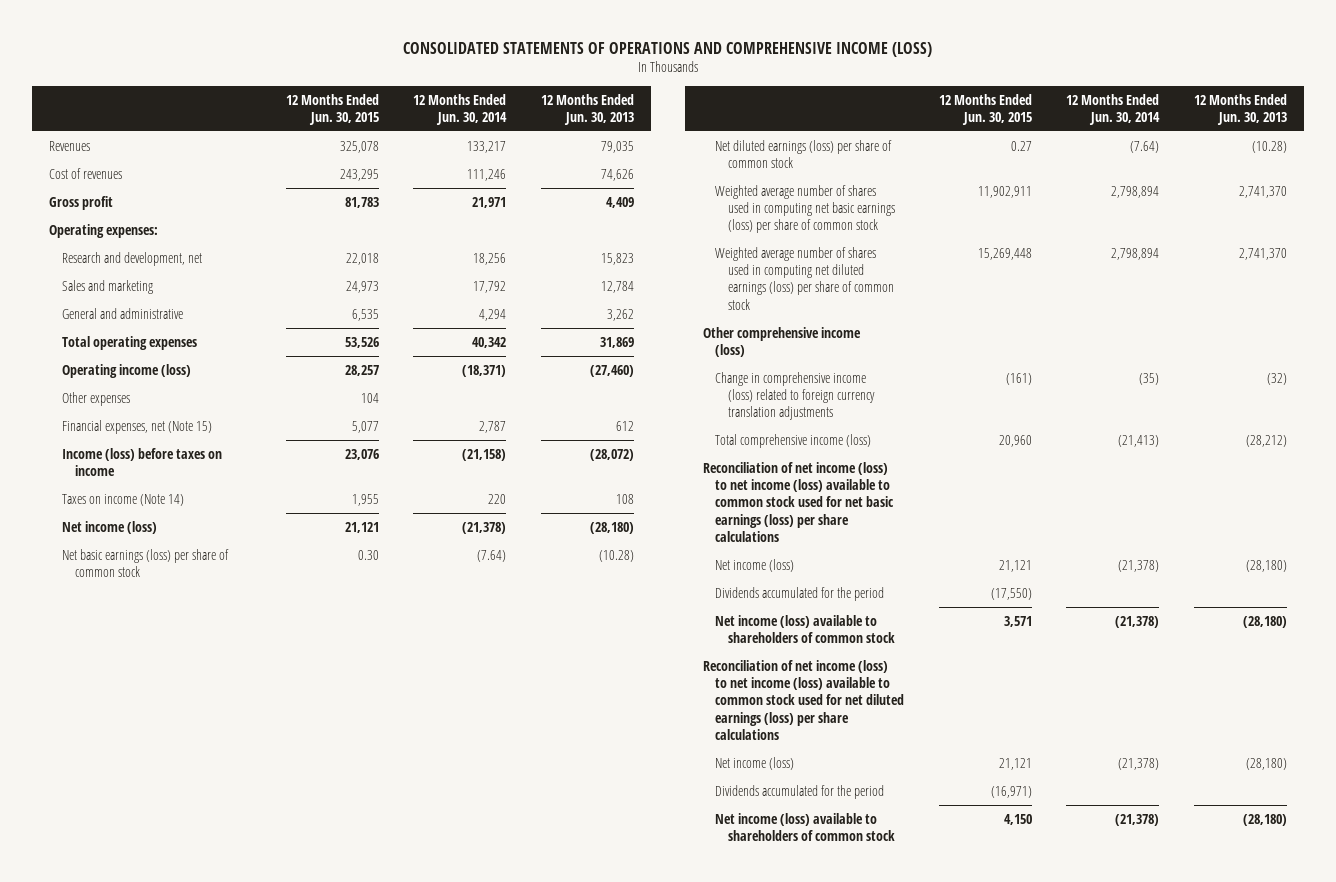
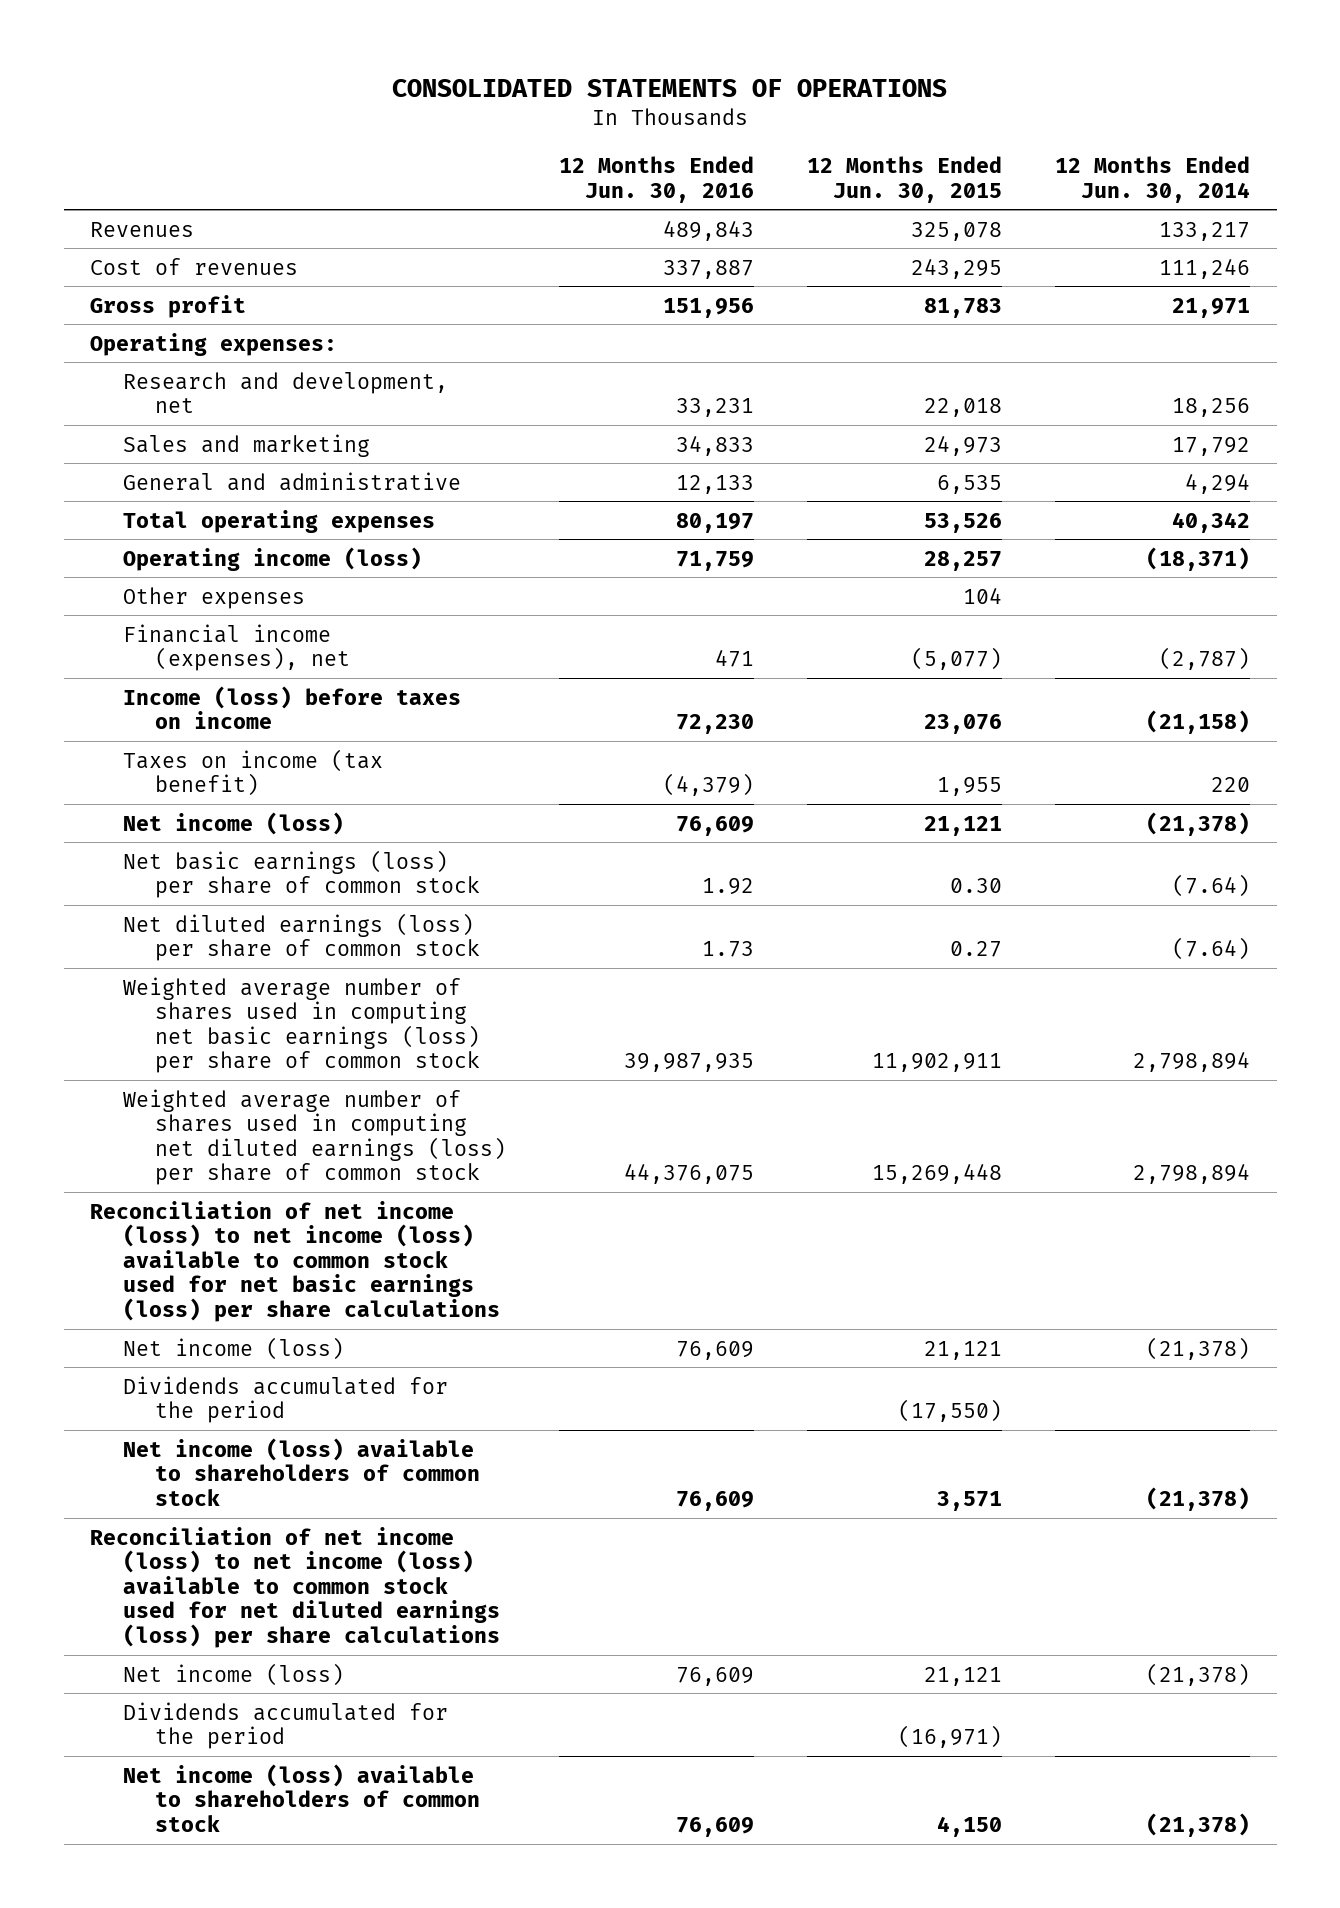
- CONSOLIDATED STATEMENTS OF OPERATIONS AND COMPREHENSIVE INCOME (LOSS)
+ CONSOLIDATED STATEMENTS OF OPERATIONS
- | 12 Months Ended Jun. 30, 2015 | 12 Months Ended Jun. 30, 2014 | 12 Months Ended Jun. 30, 2013
+ | 12 Months Ended Jun. 30, 2016 | 12 Months Ended Jun. 30, 2015 | 12 Months Ended Jun. 30, 2014
- Financial expenses, net (Note 15) | 5,077 | 2,787 | 612
+ Financial income (expenses), net | 471 | (5,077) | (2,787)
- Taxes on income (Note 14) | 1,955 | 220 | 108
+ Taxes on income (tax benefit) | (4,379) | 1,955 | 220
- Other comprehensive income (loss)
- Change in comprehensive income (loss) related to foreign currency translation adjustments | (161) | (35) | (32)
- Total comprehensive income (loss) | 20,960 | (21,413) | (28,212)

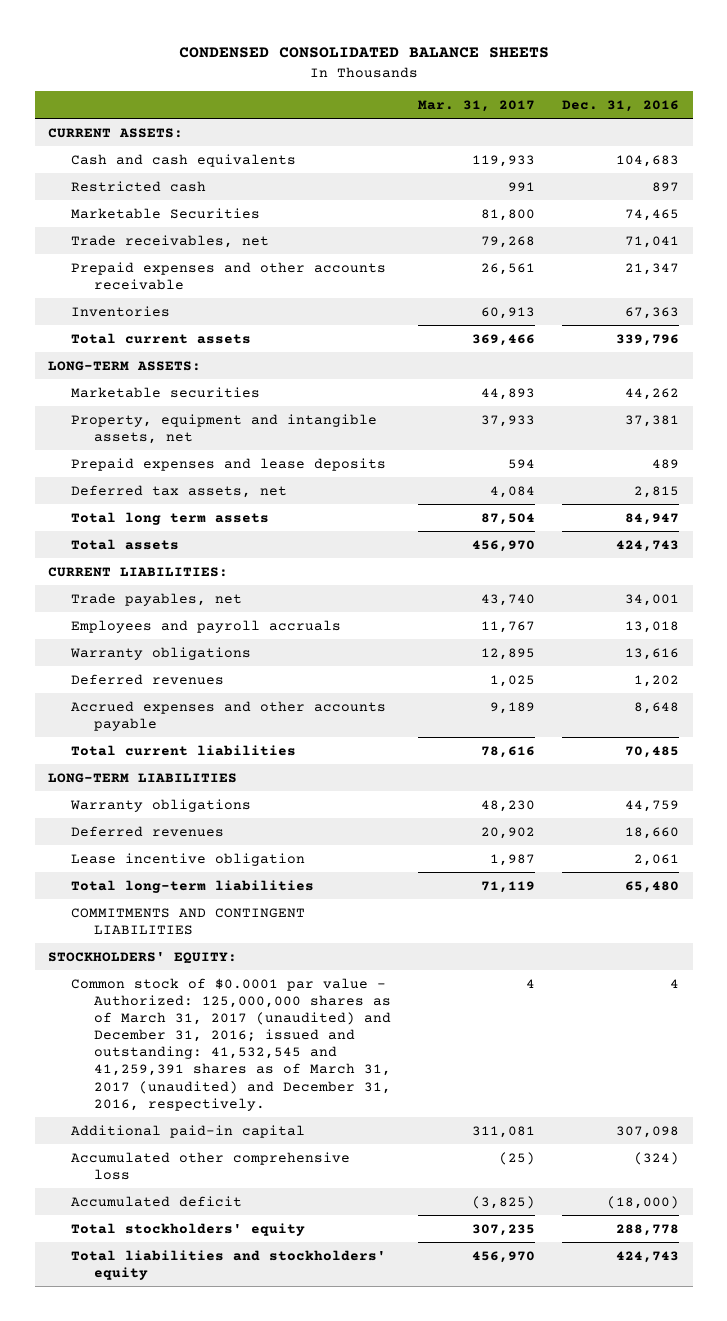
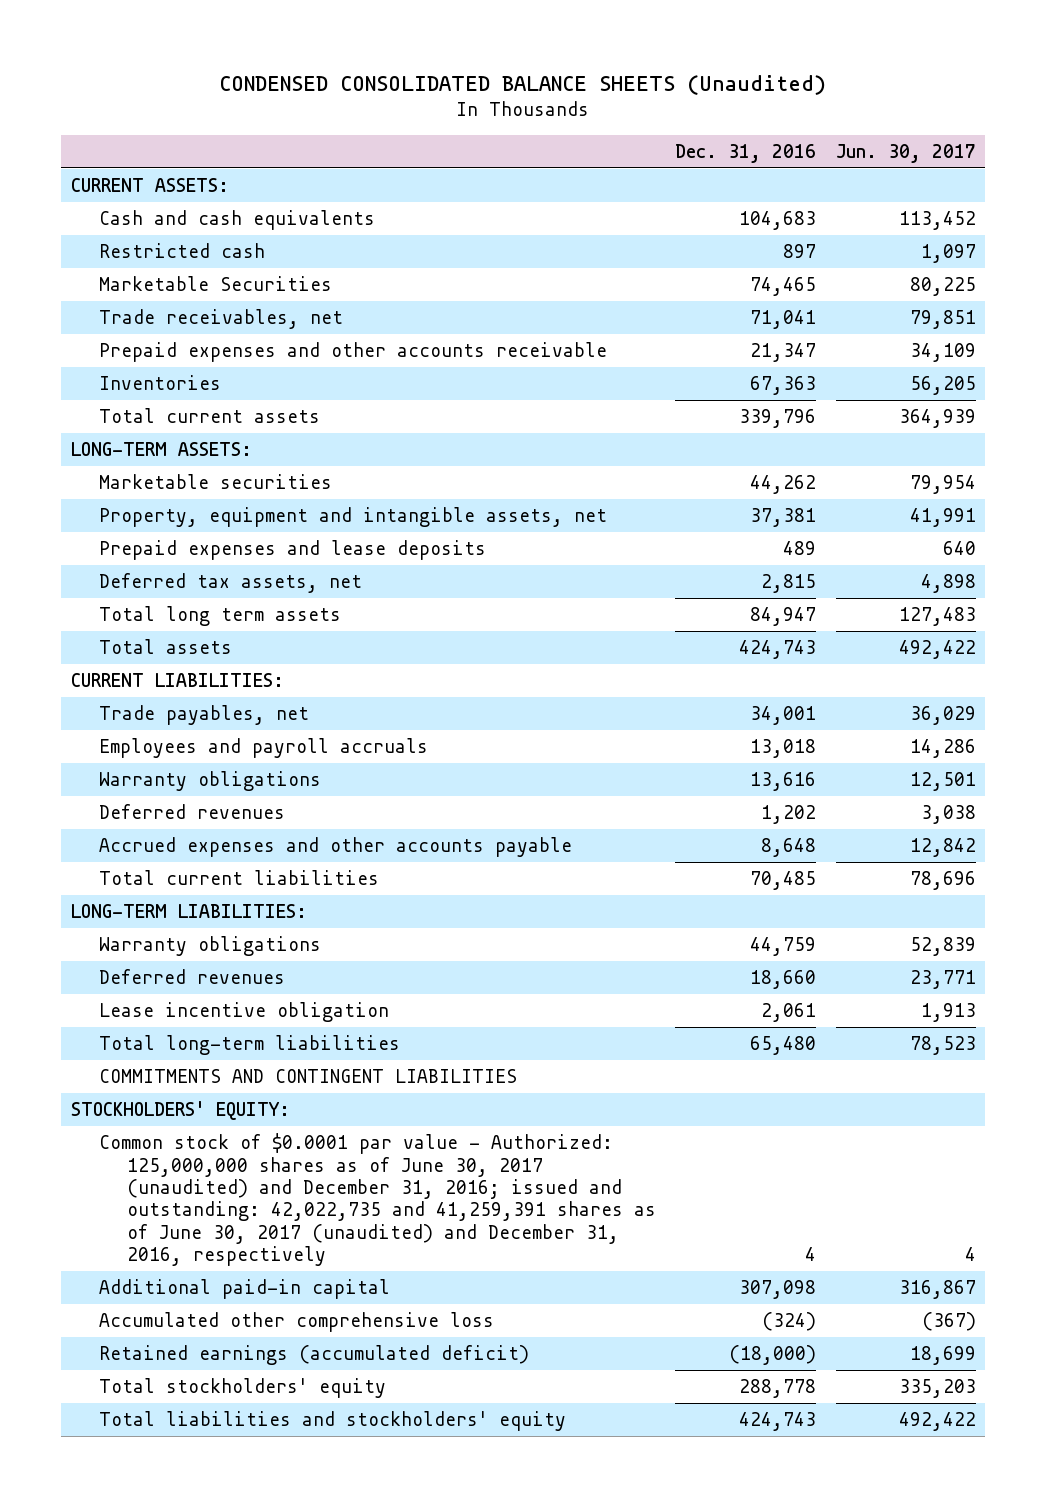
- CONDENSED CONSOLIDATED BALANCE SHEETS
+ CONDENSED CONSOLIDATED BALANCE SHEETS (Unaudited)
- | Mar. 31, 2017 | Dec. 31, 2016
+ | Dec. 31, 2016 | Jun. 30, 2017
- LONG-TERM LIABILITIES
+ LONG-TERM LIABILITIES:
- Common stock of $0.0001 par value - Authorized: 125,000,000 shares as of March 31, 2017 (unaudited) and December 31, 2016; issued and outstanding: 41,532,545 and 41,259,391 shares as of March 31, 2017 (unaudited) and December 31, 2016, respectively. | 4 | 4
+ Common stock of $0.0001 par value - Authorized: 125,000,000 shares as of June 30, 2017 (unaudited) and December 31, 2016; issued and outstanding: 42,022,735 and 41,259,391 shares as of June 30, 2017 (unaudited) and December 31, 2016, respectively | 4 | 4
- Accumulated deficit | (3,825) | (18,000)
+ Retained earnings (accumulated deficit) | (18,000) | 18,699

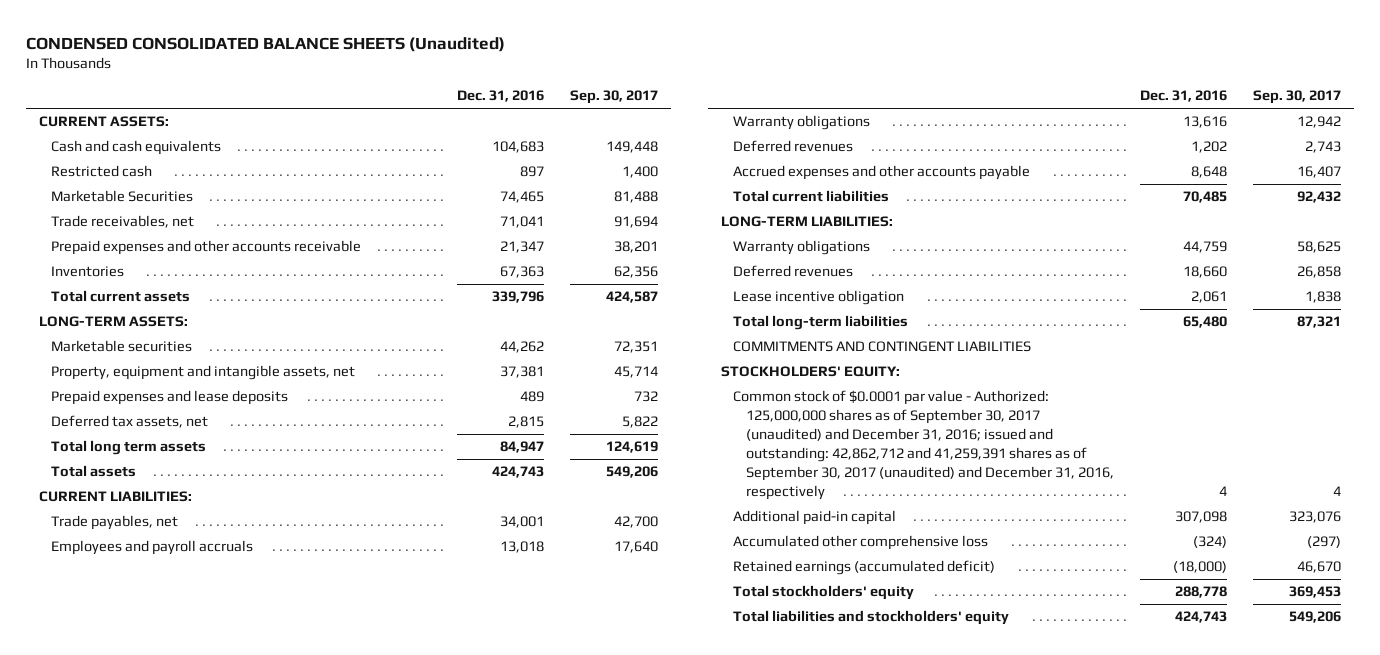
- | Dec. 31, 2016 | Jun. 30, 2017
+ | Dec. 31, 2016 | Sep. 30, 2017
- Common stock of $0.0001 par value - Authorized: 125,000,000 shares as of June 30, 2017 (unaudited) and December 31, 2016; issued and outstanding: 42,022,735 and 41,259,391 shares as of June 30, 2017 (unaudited) and December 31, 2016, respectively | 4 | 4
+ Common stock of $0.0001 par value - Authorized: 125,000,000 shares as of September 30, 2017 (unaudited) and December 31, 2016; issued and outstanding: 42,862,712 and 41,259,391 shares as of September 30, 2017 (unaudited) and December 31, 2016, respectively | 4 | 4

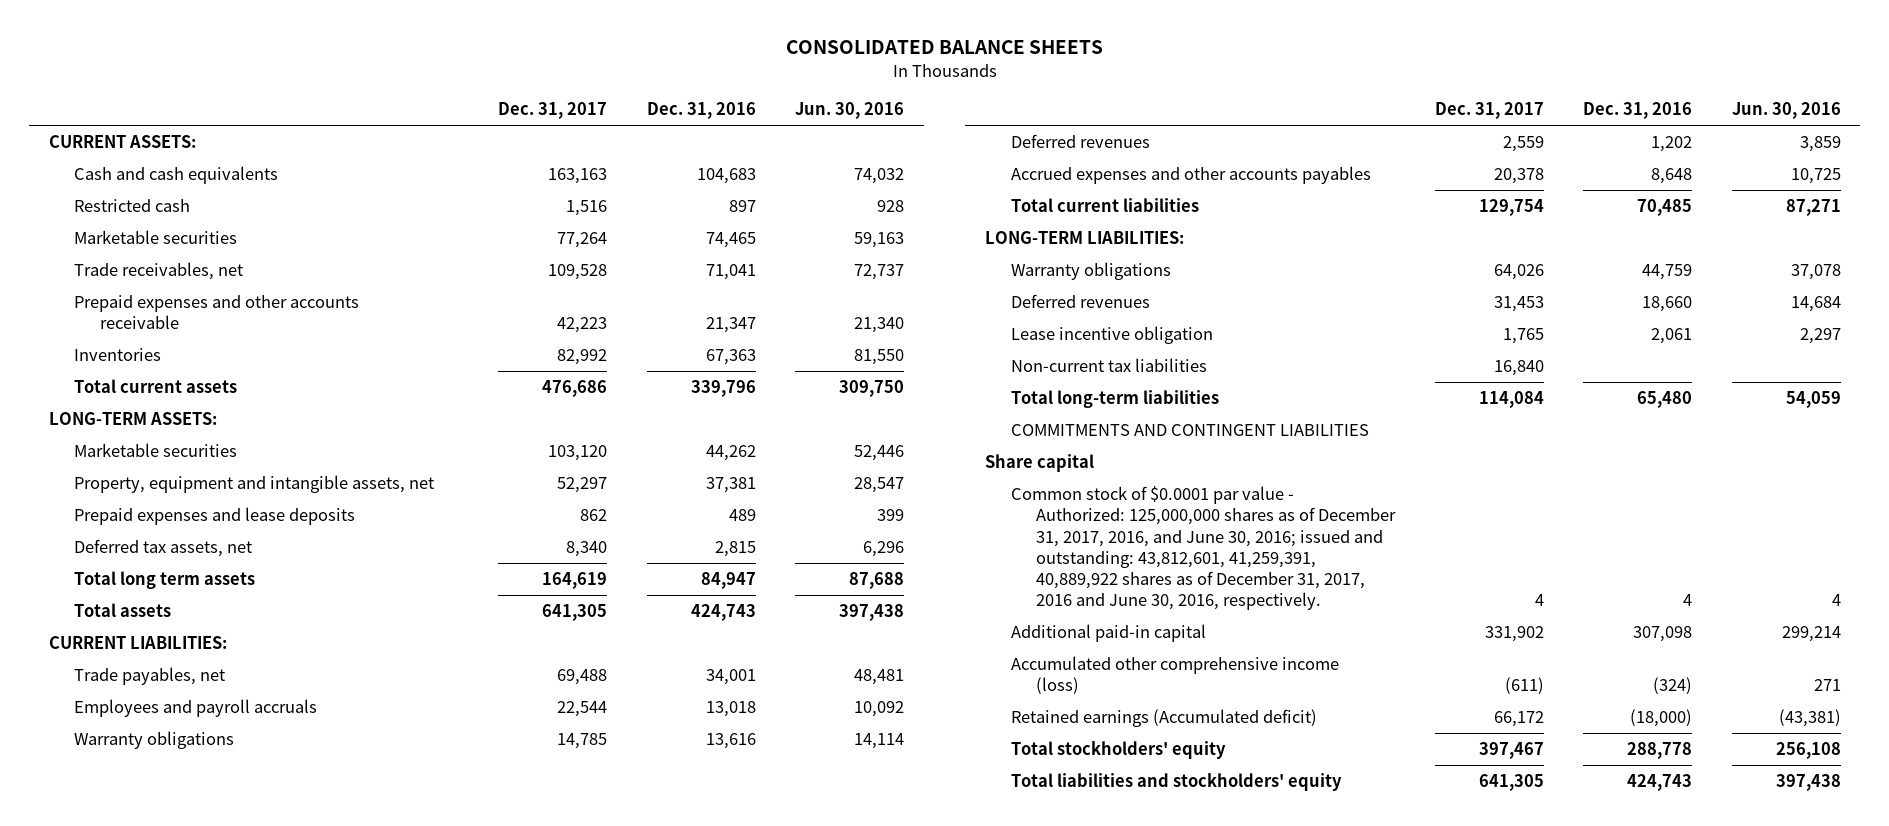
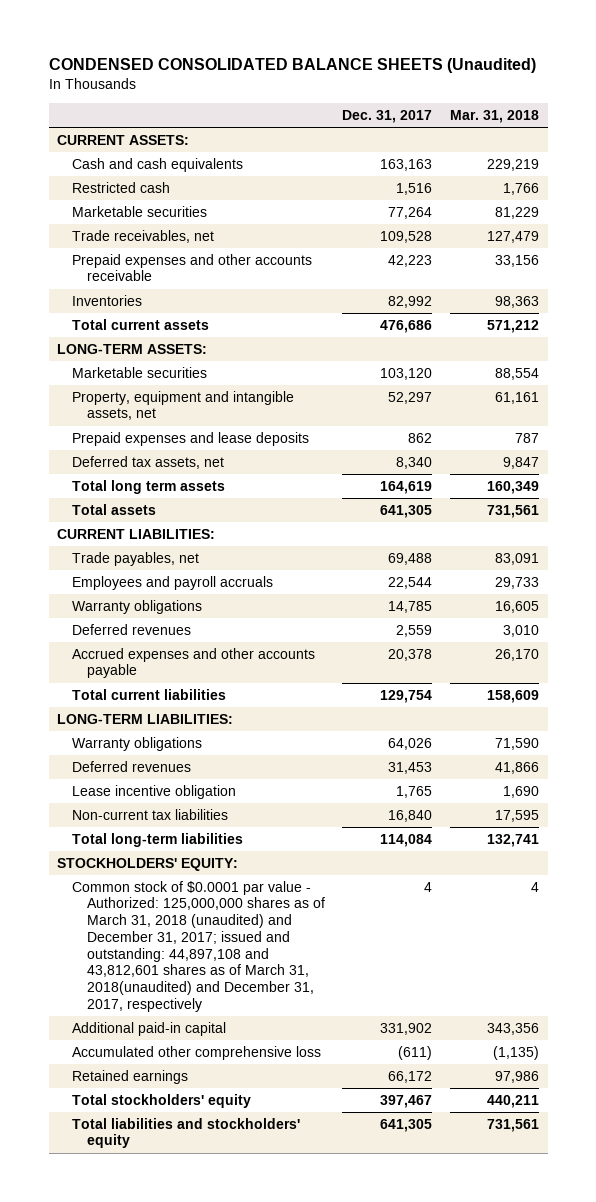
- CONSOLIDATED BALANCE SHEETS
+ CONDENSED CONSOLIDATED BALANCE SHEETS (Unaudited)
- | Dec. 31, 2017 | Dec. 31, 2016 | Jun. 30, 2016
+ | Dec. 31, 2017 | Mar. 31, 2018
- Accrued expenses and other accounts payables | 20,378 | 8,648 | 10,725
+ Accrued expenses and other accounts payable | 20,378 | 26,170
- COMMITMENTS AND CONTINGENT LIABILITIES
- Share capital
- Common stock of $0.0001 par value - Authorized: 125,000,000 shares as of December 31, 2017, 2016, and June 30, 2016; issued and outstanding: 43,812,601, 41,259,391, 40,889,922 shares as of December 31, 2017, 2016 and June 30, 2016, respectively. | 4 | 4 | 4
+ STOCKHOLDERS' EQUITY:
+ Common stock of $0.0001 par value - Authorized: 125,000,000 shares as of March 31, 2018 (unaudited) and December 31, 2017; issued and outstanding: 44,897,108 and 43,812,601 shares as of March 31, 2018(unaudited) and December 31, 2017, respectively | 4 | 4
- Accumulated other comprehensive income (loss) | (611) | (324) | 271
- Retained earnings (Accumulated deficit) | 66,172 | (18,000) | (43,381)
+ Accumulated other comprehensive loss | (611) | (1,135)
+ Retained earnings | 66,172 | 97,986

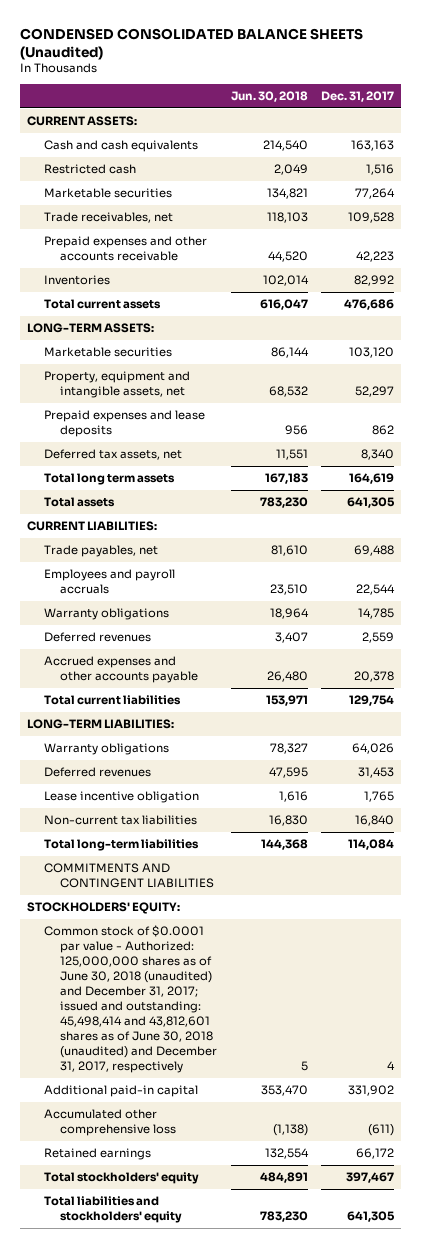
- | Dec. 31, 2017 | Mar. 31, 2018
+ | Jun. 30, 2018 | Dec. 31, 2017
+ COMMITMENTS AND CONTINGENT LIABILITIES
- Common stock of $0.0001 par value - Authorized: 125,000,000 shares as of March 31, 2018 (unaudited) and December 31, 2017; issued and outstanding: 44,897,108 and 43,812,601 shares as of March 31, 2018(unaudited) and December 31, 2017, respectively | 4 | 4
+ Common stock of $0.0001 par value - Authorized: 125,000,000 shares as of June 30, 2018 (unaudited) and December 31, 2017; issued and outstanding: 45,498,414 and 43,812,601 shares as of June 30, 2018 (unaudited) and December 31, 2017, respectively | 5 | 4

